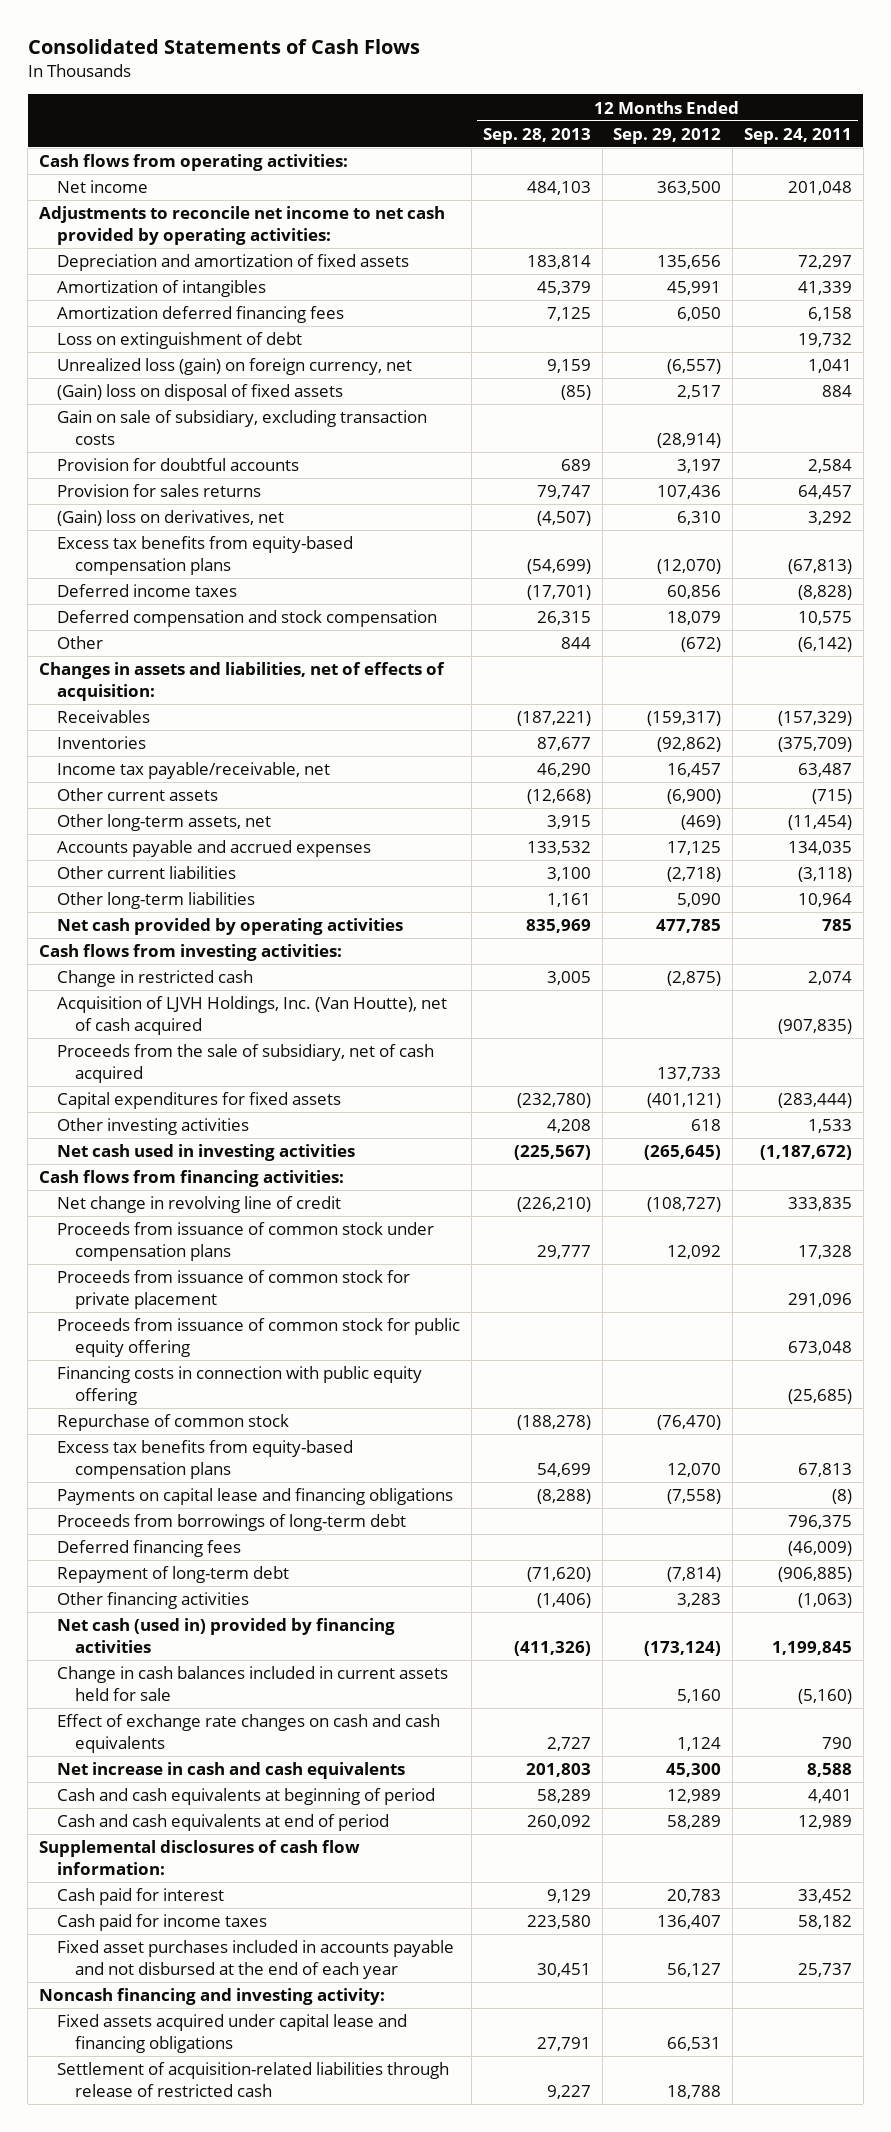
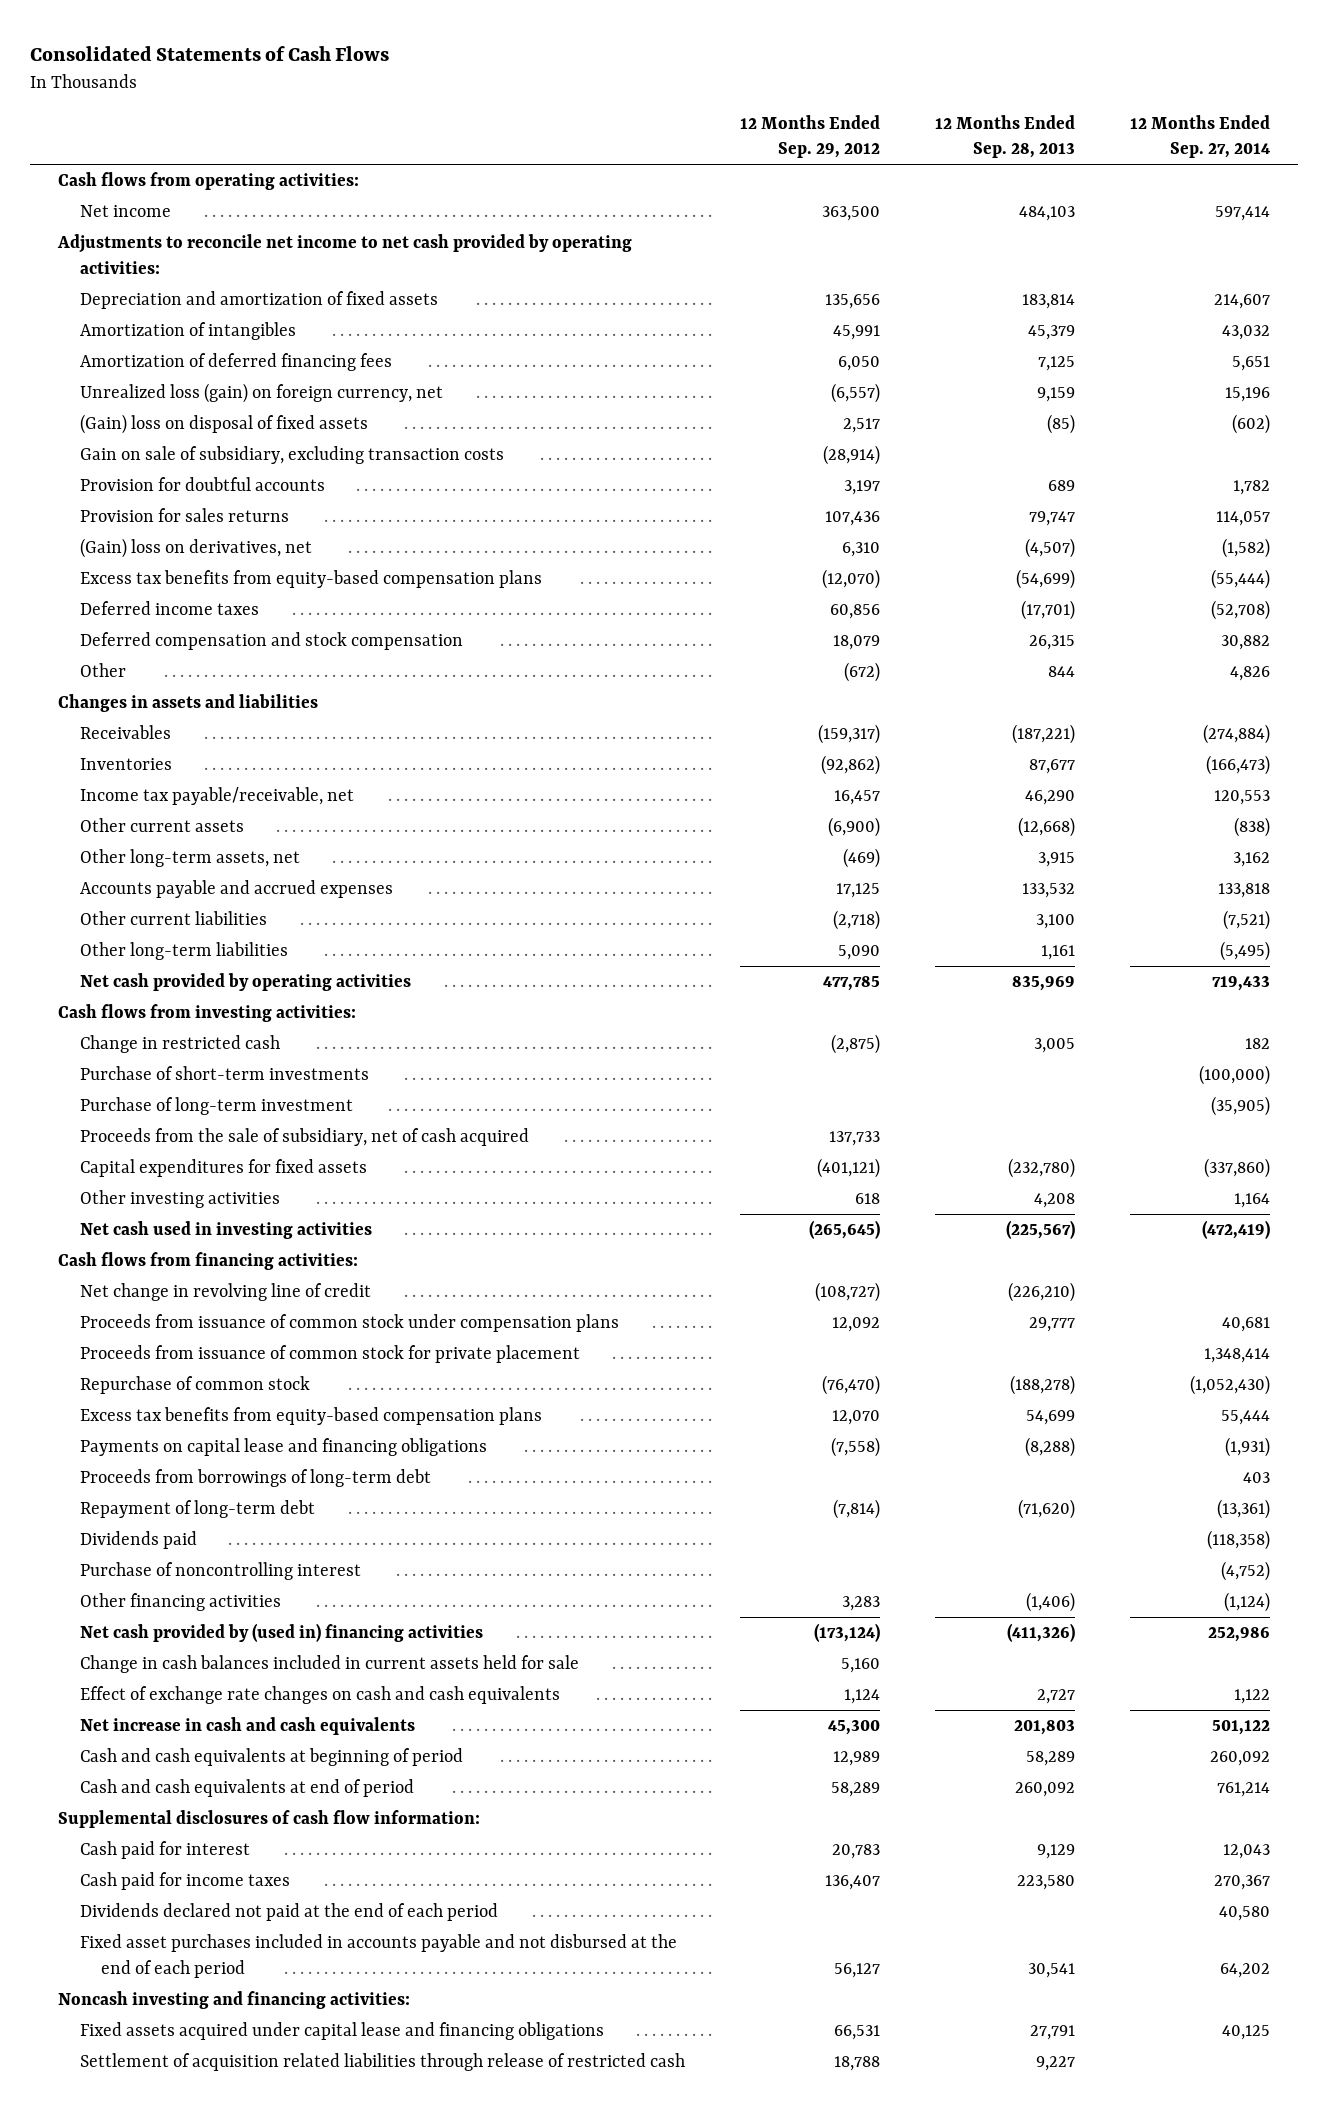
- | 12 Months Ended Sep. 28, 2013 | 12 Months Ended Sep. 29, 2012 | 12 Months Ended Sep. 24, 2011
+ | 12 Months Ended Sep. 29, 2012 | 12 Months Ended Sep. 28, 2013 | 12 Months Ended Sep. 27, 2014
- Amortization deferred financing fees | 7,125 | 6,050 | 6,158
- Loss on extinguishment of debt | | | 19,732
+ Amortization of deferred financing fees | 6,050 | 7,125 | 5,651
- Changes in assets and liabilities, net of effects of acquisition:
+ Changes in assets and liabilities
- Acquisition of LJVH Holdings, Inc. (Van Houtte), net of cash acquired | | | (907,835)
+ Purchase of short-term investments | | | (100,000)
+ Purchase of long-term investment | | | (35,905)
- Proceeds from issuance of common stock for public equity offering | | | 673,048
- Financing costs in connection with public equity offering | | | (25,685)
- Deferred financing fees | | | (46,009)
+ Dividends paid | | | (118,358)
+ Purchase of noncontrolling interest | | | (4,752)
- Net cash (used in) provided by financing activities | (411,326) | (173,124) | 1,199,845
+ Net cash provided by (used in) financing activities | (173,124) | (411,326) | 252,986
- Fixed asset purchases included in accounts payable and not disbursed at the end of each year | 30,451 | 56,127 | 25,737
- Noncash financing and investing activity:
+ Dividends declared not paid at the end of each period | | | 40,580
+ Fixed asset purchases included in accounts payable and not disbursed at the end of each period | 56,127 | 30,541 | 64,202
+ Noncash investing and financing activities:
- Settlement of acquisition-related liabilities through release of restricted cash | 9,227 | 18,788 |
+ Settlement of acquisition related liabilities through release of restricted cash | 18,788 | 9,227 |

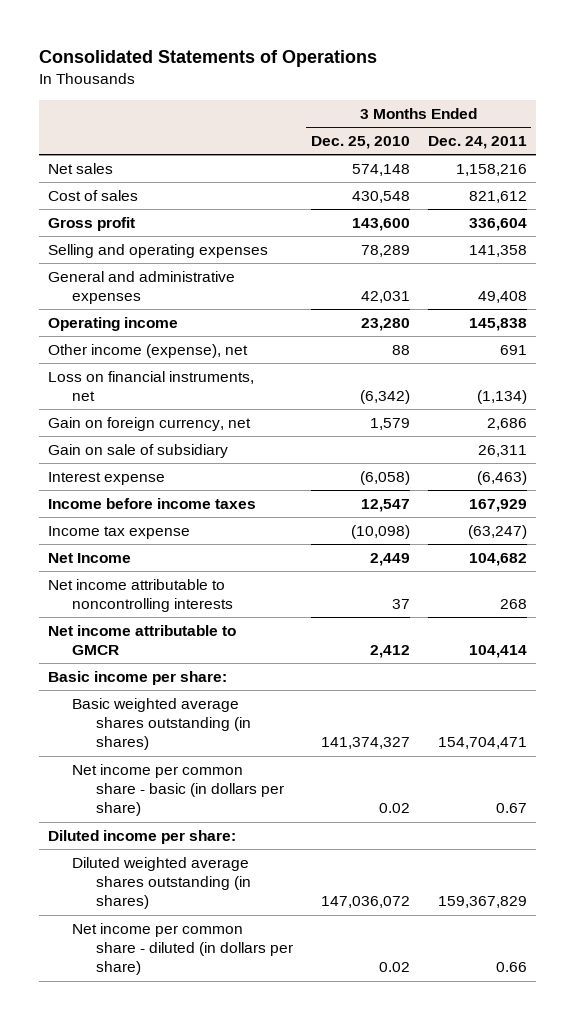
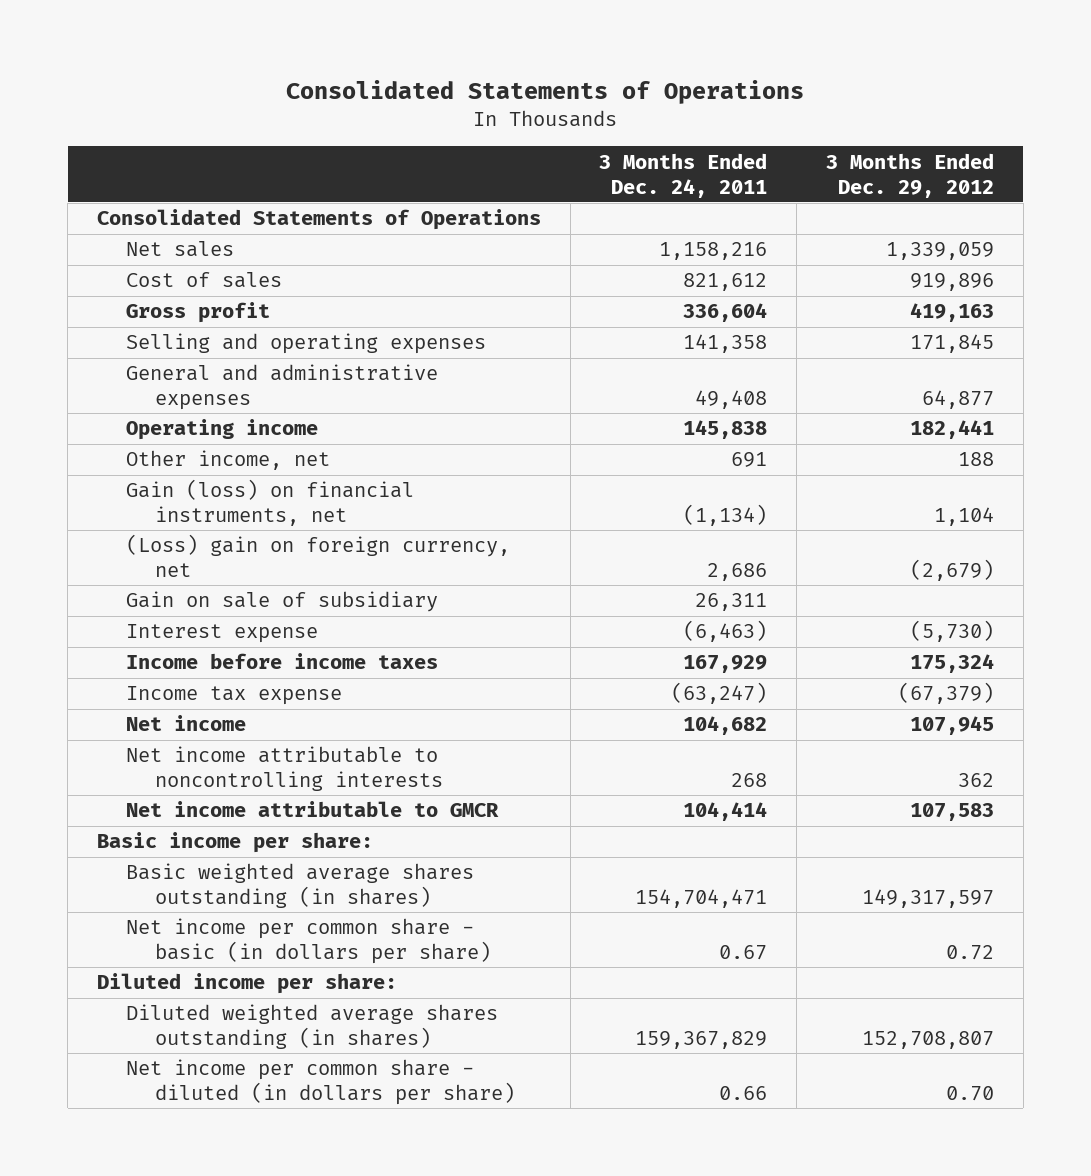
- | 3 Months Ended Dec. 25, 2010 | 3 Months Ended Dec. 24, 2011
+ | 3 Months Ended Dec. 24, 2011 | 3 Months Ended Dec. 29, 2012
+ Consolidated Statements of Operations
- Other income (expense), net | 88 | 691
- Loss on financial instruments, net | (6,342) | (1,134)
- Gain on foreign currency, net | 1,579 | 2,686
+ Other income, net | 691 | 188
+ Gain (loss) on financial instruments, net | (1,134) | 1,104
+ (Loss) gain on foreign currency, net | 2,686 | (2,679)
- Net Income | 2,449 | 104,682
+ Net income | 104,682 | 107,945

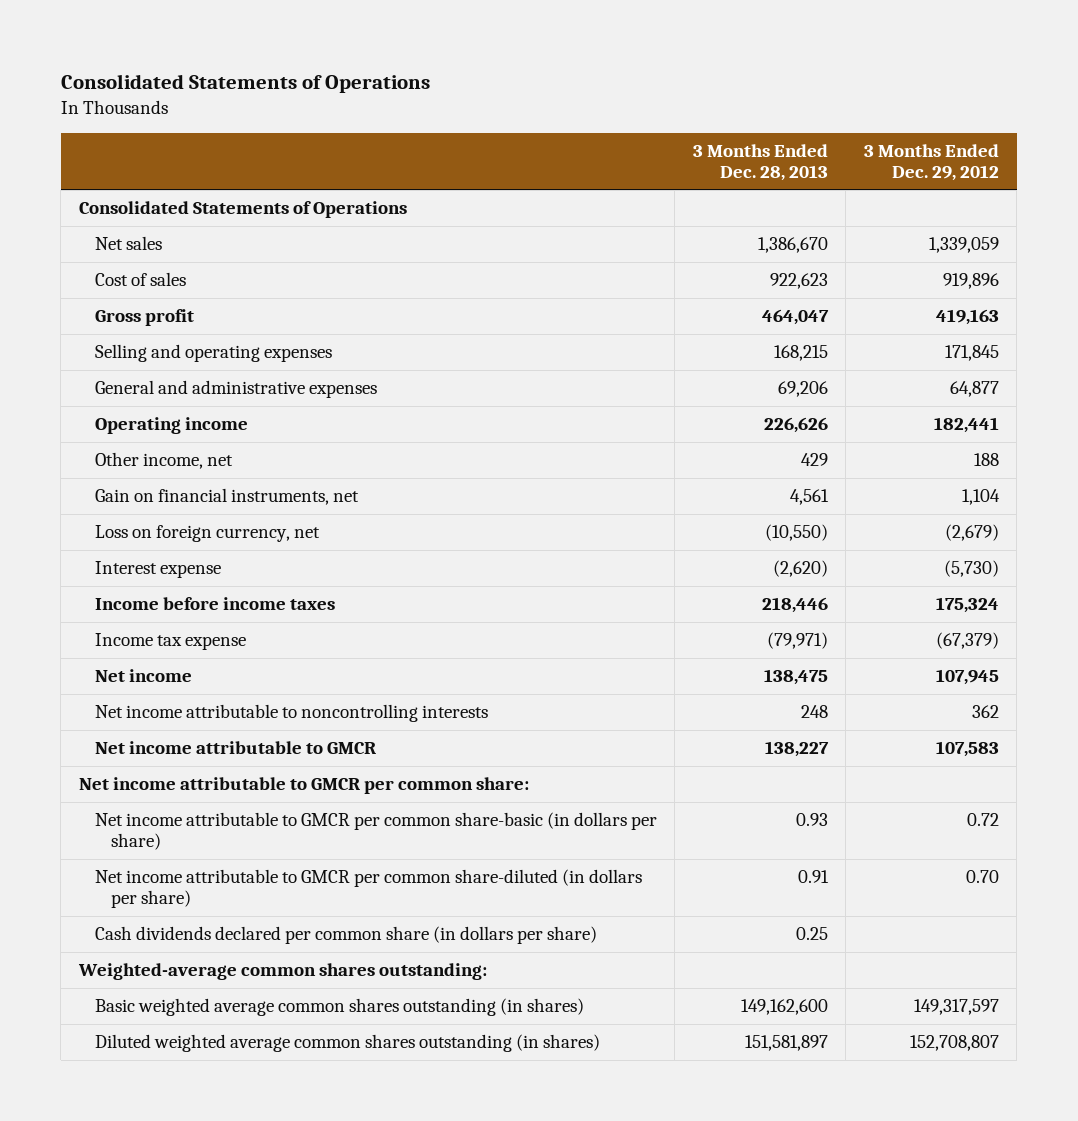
- | 3 Months Ended Dec. 24, 2011 | 3 Months Ended Dec. 29, 2012
+ | 3 Months Ended Dec. 28, 2013 | 3 Months Ended Dec. 29, 2012
- Gain (loss) on financial instruments, net | (1,134) | 1,104
- (Loss) gain on foreign currency, net | 2,686 | (2,679)
- Gain on sale of subsidiary | 26,311 |
+ Gain on financial instruments, net | 4,561 | 1,104
+ Loss on foreign currency, net | (10,550) | (2,679)
- Basic income per share:
- Basic weighted average shares outstanding (in shares) | 154,704,471 | 149,317,597
- Net income per common share - basic (in dollars per share) | 0.67 | 0.72
- Diluted income per share:
- Diluted weighted average shares outstanding (in shares) | 159,367,829 | 152,708,807
- Net income per common share - diluted (in dollars per share) | 0.66 | 0.70
+ Net income attributable to GMCR per common share:
+ Net income attributable to GMCR per common share-basic (in dollars per share) | 0.93 | 0.72
+ Net income attributable to GMCR per common share-diluted (in dollars per share) | 0.91 | 0.70
+ Cash dividends declared per common share (in dollars per share) | 0.25 |
+ Weighted-average common shares outstanding:
+ Basic weighted average common shares outstanding (in shares) | 149,162,600 | 149,317,597
+ Diluted weighted average common shares outstanding (in shares) | 151,581,897 | 152,708,807

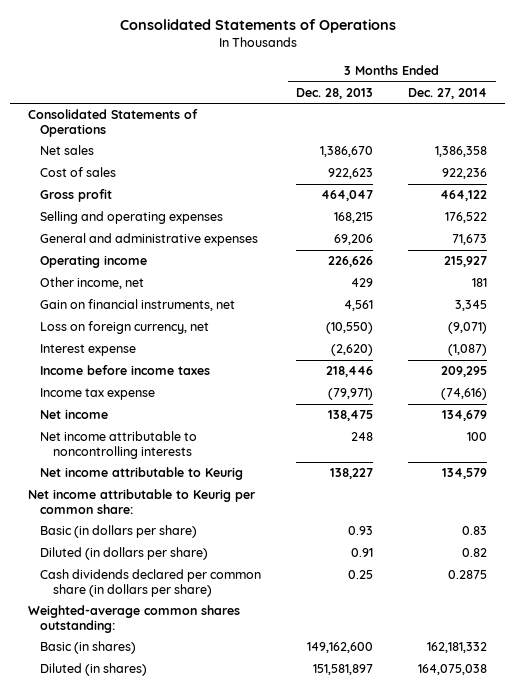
- | 3 Months Ended Dec. 28, 2013 | 3 Months Ended Dec. 29, 2012
+ | 3 Months Ended Dec. 28, 2013 | 3 Months Ended Dec. 27, 2014
- Net income attributable to GMCR | 138,227 | 107,583
- Net income attributable to GMCR per common share:
- Net income attributable to GMCR per common share-basic (in dollars per share) | 0.93 | 0.72
- Net income attributable to GMCR per common share-diluted (in dollars per share) | 0.91 | 0.70
+ Net income attributable to Keurig | 138,227 | 134,579
+ Net income attributable to Keurig per common share:
+ Basic (in dollars per share) | 0.93 | 0.83
+ Diluted (in dollars per share) | 0.91 | 0.82
- Basic weighted average common shares outstanding (in shares) | 149,162,600 | 149,317,597
- Diluted weighted average common shares outstanding (in shares) | 151,581,897 | 152,708,807
+ Basic (in shares) | 149,162,600 | 162,181,332
+ Diluted (in shares) | 151,581,897 | 164,075,038

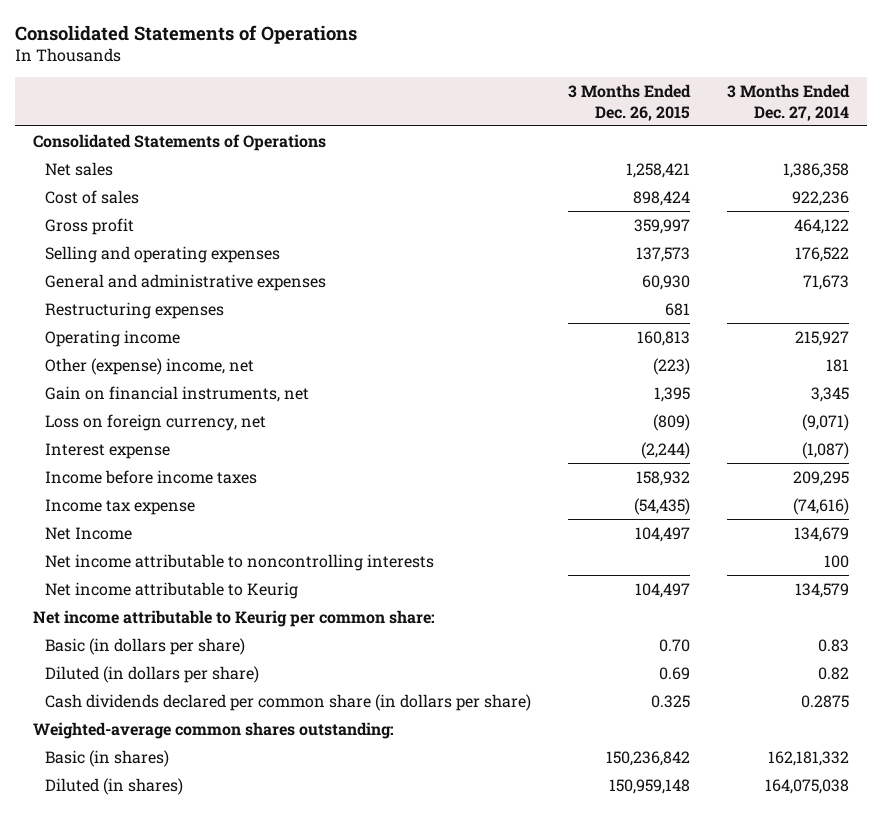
- | 3 Months Ended Dec. 28, 2013 | 3 Months Ended Dec. 27, 2014
+ | 3 Months Ended Dec. 26, 2015 | 3 Months Ended Dec. 27, 2014
+ Restructuring expenses | 681 |
- Other income, net | 429 | 181
+ Other (expense) income, net | (223) | 181
- Net income | 138,475 | 134,679
+ Net Income | 104,497 | 134,679

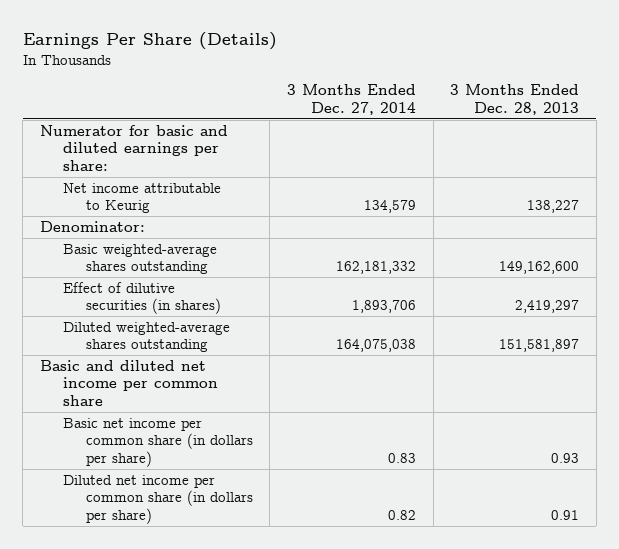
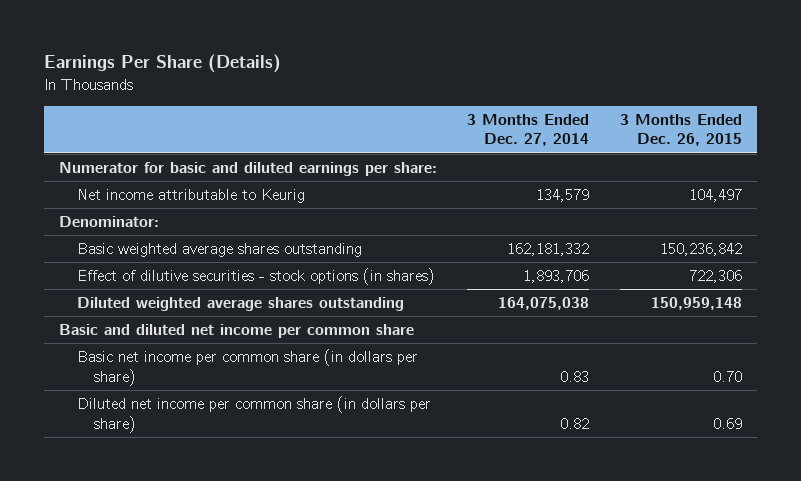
- | 3 Months Ended Dec. 27, 2014 | 3 Months Ended Dec. 28, 2013
+ | 3 Months Ended Dec. 27, 2014 | 3 Months Ended Dec. 26, 2015
- Basic weighted-average shares outstanding | 162,181,332 | 149,162,600
- Effect of dilutive securities (in shares) | 1,893,706 | 2,419,297
- Diluted weighted-average shares outstanding | 164,075,038 | 151,581,897
+ Basic weighted average shares outstanding | 162,181,332 | 150,236,842
+ Effect of dilutive securities - stock options (in shares) | 1,893,706 | 722,306
+ Diluted weighted average shares outstanding | 164,075,038 | 150,959,148

